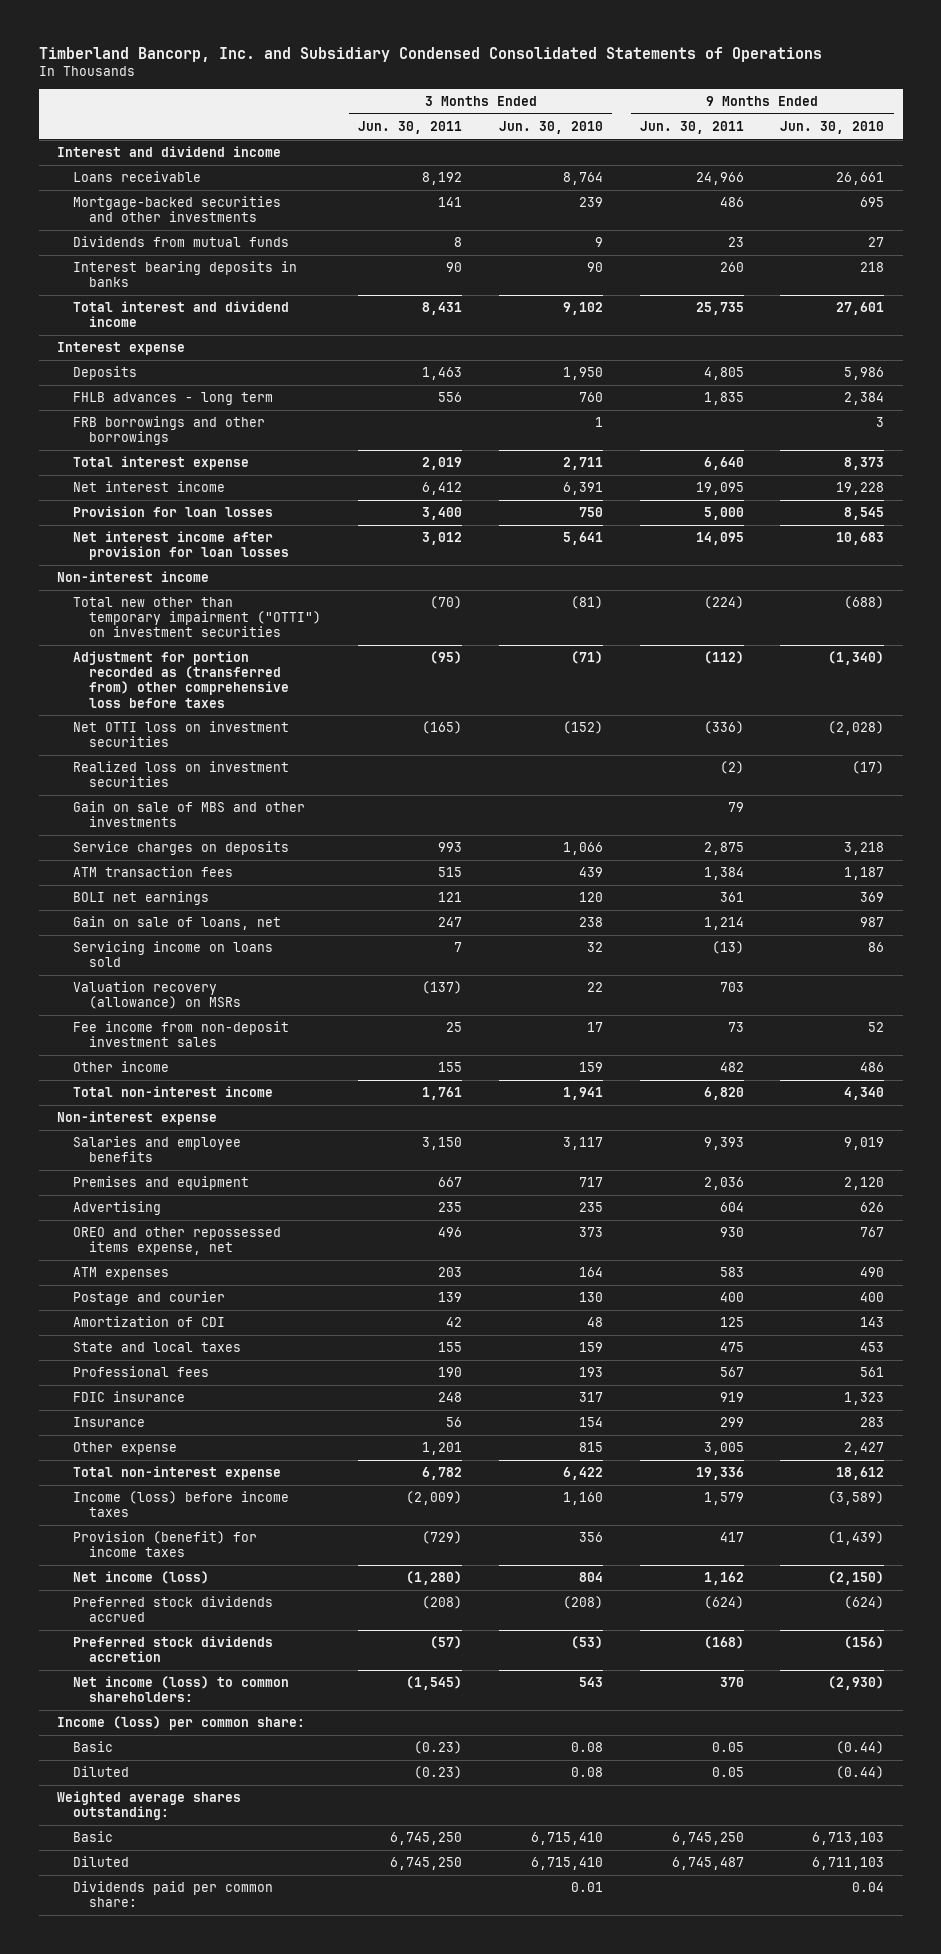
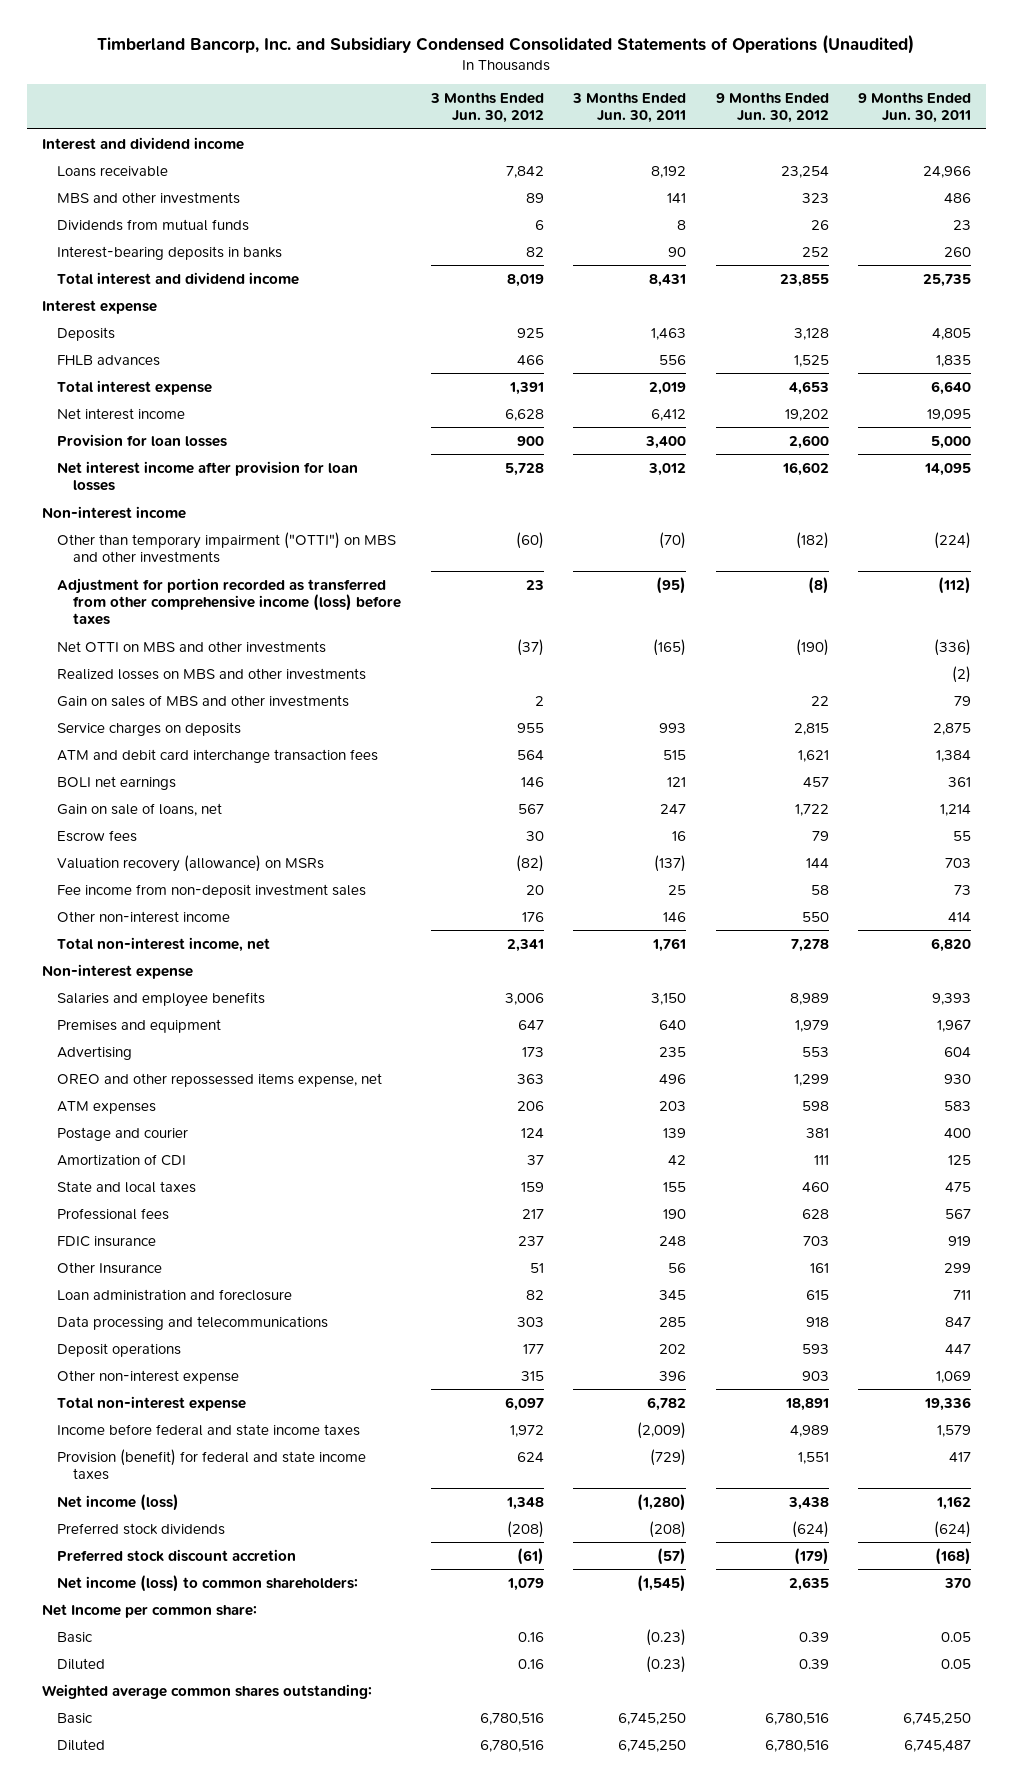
- Timberland Bancorp, Inc. and Subsidiary Condensed Consolidated Statements of Operations
+ Timberland Bancorp, Inc. and Subsidiary Condensed Consolidated Statements of Operations (Unaudited)
- | 3 Months Ended Jun. 30, 2011 | 3 Months Ended Jun. 30, 2010 | 9 Months Ended Jun. 30, 2011 | 9 Months Ended Jun. 30, 2010
+ | 3 Months Ended Jun. 30, 2012 | 3 Months Ended Jun. 30, 2011 | 9 Months Ended Jun. 30, 2012 | 9 Months Ended Jun. 30, 2011
- Mortgage-backed securities and other investments | 141 | 239 | 486 | 695
+ MBS and other investments | 89 | 141 | 323 | 486
- Interest bearing deposits in banks | 90 | 90 | 260 | 218
+ Interest-bearing deposits in banks | 82 | 90 | 252 | 260
- FHLB advances - long term | 556 | 760 | 1,835 | 2,384
- FRB borrowings and other borrowings | | 1 | | 3
+ FHLB advances | 466 | 556 | 1,525 | 1,835
- Total new other than temporary impairment ("OTTI") on investment securities | (70) | (81) | (224) | (688)
- Adjustment for portion recorded as (transferred from) other comprehensive loss before taxes | (95) | (71) | (112) | (1,340)
- Net OTTI loss on investment securities | (165) | (152) | (336) | (2,028)
- Realized loss on investment securities | | | (2) | (17)
- Gain on sale of MBS and other investments | | | 79 |
+ Other than temporary impairment ("OTTI") on MBS and other investments | (60) | (70) | (182) | (224)
+ Adjustment for portion recorded as transferred from other comprehensive income (loss) before taxes | 23 | (95) | (8) | (112)
+ Net OTTI on MBS and other investments | (37) | (165) | (190) | (336)
+ Realized losses on MBS and other investments | | | | (2)
+ Gain on sales of MBS and other investments | 2 | | 22 | 79
- ATM transaction fees | 515 | 439 | 1,384 | 1,187
+ ATM and debit card interchange transaction fees | 564 | 515 | 1,621 | 1,384
- Servicing income on loans sold | 7 | 32 | (13) | 86
+ Escrow fees | 30 | 16 | 79 | 55
- Other income | 155 | 159 | 482 | 486
- Total non-interest income | 1,761 | 1,941 | 6,820 | 4,340
+ Other non-interest income | 176 | 146 | 550 | 414
+ Total non-interest income, net | 2,341 | 1,761 | 7,278 | 6,820
- Premises and equipment | 667 | 717 | 2,036 | 2,120
+ Premises and equipment | 647 | 640 | 1,979 | 1,967
- Insurance | 56 | 154 | 299 | 283
- Other expense | 1,201 | 815 | 3,005 | 2,427
+ Other Insurance | 51 | 56 | 161 | 299
+ Loan administration and foreclosure | 82 | 345 | 615 | 711
+ Data processing and telecommunications | 303 | 285 | 918 | 847
+ Deposit operations | 177 | 202 | 593 | 447
+ Other non-interest expense | 315 | 396 | 903 | 1,069
- Income (loss) before income taxes | (2,009) | 1,160 | 1,579 | (3,589)
- Provision (benefit) for income taxes | (729) | 356 | 417 | (1,439)
+ Income before federal and state income taxes | 1,972 | (2,009) | 4,989 | 1,579
+ Provision (benefit) for federal and state income taxes | 624 | (729) | 1,551 | 417
- Preferred stock dividends accrued | (208) | (208) | (624) | (624)
- Preferred stock dividends accretion | (57) | (53) | (168) | (156)
+ Preferred stock dividends | (208) | (208) | (624) | (624)
+ Preferred stock discount accretion | (61) | (57) | (179) | (168)
- Income (loss) per common share:
+ Net Income per common share:
- Weighted average shares outstanding:
+ Weighted average common shares outstanding:
- Dividends paid per common share: | | 0.01 | | 0.04

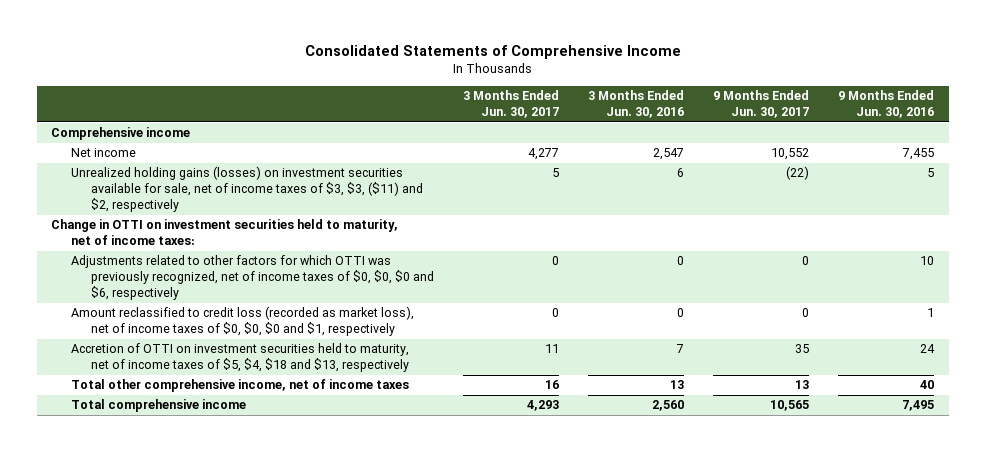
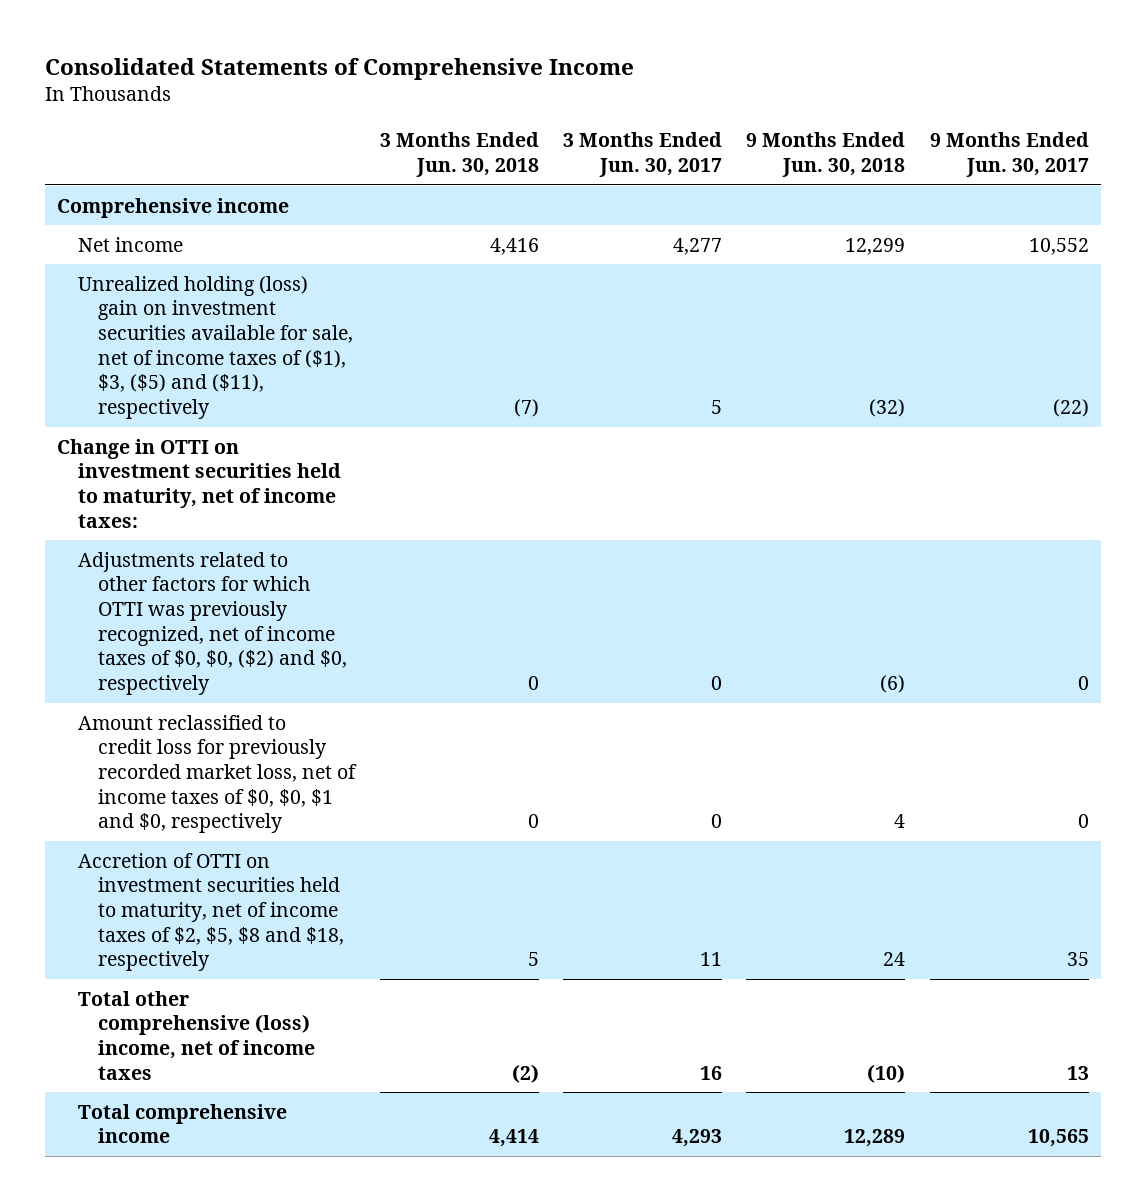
- | 3 Months Ended Jun. 30, 2017 | 3 Months Ended Jun. 30, 2016 | 9 Months Ended Jun. 30, 2017 | 9 Months Ended Jun. 30, 2016
+ | 3 Months Ended Jun. 30, 2018 | 3 Months Ended Jun. 30, 2017 | 9 Months Ended Jun. 30, 2018 | 9 Months Ended Jun. 30, 2017
- Unrealized holding gains (losses) on investment securities available for sale, net of income taxes of $3, $3, ($11) and $2, respectively | 5 | 6 | (22) | 5
+ Unrealized holding (loss) gain on investment securities available for sale, net of income taxes of ($1), $3, ($5) and ($11), respectively | (7) | 5 | (32) | (22)
- Adjustments related to other factors for which OTTI was previously recognized, net of income taxes of $0, $0, $0 and $6, respectively | 0 | 0 | 0 | 10
- Amount reclassified to credit loss (recorded as market loss), net of income taxes of $0, $0, $0 and $1, respectively | 0 | 0 | 0 | 1
- Accretion of OTTI on investment securities held to maturity, net of income taxes of $5, $4, $18 and $13, respectively | 11 | 7 | 35 | 24
- Total other comprehensive income, net of income taxes | 16 | 13 | 13 | 40
+ Adjustments related to other factors for which OTTI was previously recognized, net of income taxes of $0, $0, ($2) and $0, respectively | 0 | 0 | (6) | 0
+ Amount reclassified to credit loss for previously recorded market loss, net of income taxes of $0, $0, $1 and $0, respectively | 0 | 0 | 4 | 0
+ Accretion of OTTI on investment securities held to maturity, net of income taxes of $2, $5, $8 and $18, respectively | 5 | 11 | 24 | 35
+ Total other comprehensive (loss) income, net of income taxes | (2) | 16 | (10) | 13

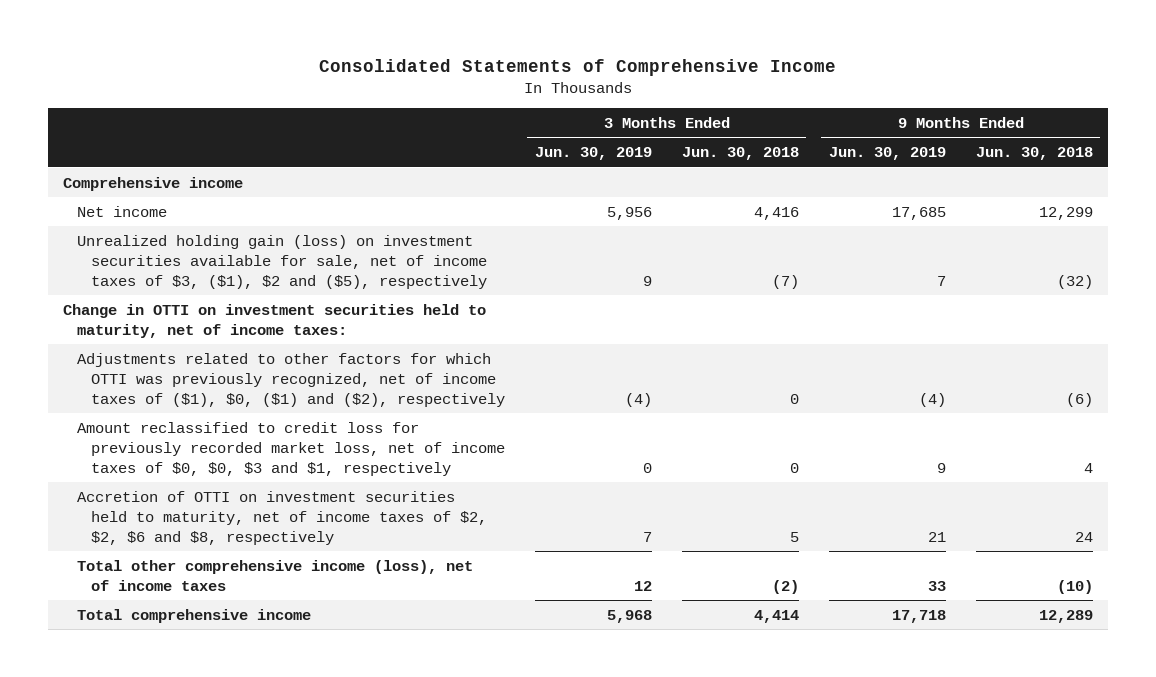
- | 3 Months Ended Jun. 30, 2018 | 3 Months Ended Jun. 30, 2017 | 9 Months Ended Jun. 30, 2018 | 9 Months Ended Jun. 30, 2017
+ | 3 Months Ended Jun. 30, 2019 | 3 Months Ended Jun. 30, 2018 | 9 Months Ended Jun. 30, 2019 | 9 Months Ended Jun. 30, 2018
- Unrealized holding (loss) gain on investment securities available for sale, net of income taxes of ($1), $3, ($5) and ($11), respectively | (7) | 5 | (32) | (22)
+ Unrealized holding gain (loss) on investment securities available for sale, net of income taxes of $3, ($1), $2 and ($5), respectively | 9 | (7) | 7 | (32)
- Adjustments related to other factors for which OTTI was previously recognized, net of income taxes of $0, $0, ($2) and $0, respectively | 0 | 0 | (6) | 0
- Amount reclassified to credit loss for previously recorded market loss, net of income taxes of $0, $0, $1 and $0, respectively | 0 | 0 | 4 | 0
- Accretion of OTTI on investment securities held to maturity, net of income taxes of $2, $5, $8 and $18, respectively | 5 | 11 | 24 | 35
- Total other comprehensive (loss) income, net of income taxes | (2) | 16 | (10) | 13
+ Adjustments related to other factors for which OTTI was previously recognized, net of income taxes of ($1), $0, ($1) and ($2), respectively | (4) | 0 | (4) | (6)
+ Amount reclassified to credit loss for previously recorded market loss, net of income taxes of $0, $0, $3 and $1, respectively | 0 | 0 | 9 | 4
+ Accretion of OTTI on investment securities held to maturity, net of income taxes of $2, $2, $6 and $8, respectively | 7 | 5 | 21 | 24
+ Total other comprehensive income (loss), net of income taxes | 12 | (2) | 33 | (10)

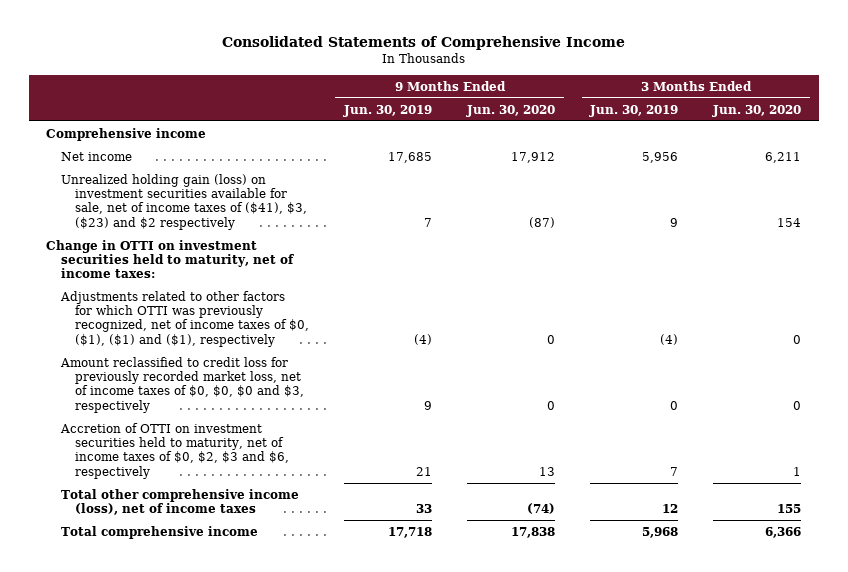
- | 3 Months Ended Jun. 30, 2019 | 3 Months Ended Jun. 30, 2018 | 9 Months Ended Jun. 30, 2019 | 9 Months Ended Jun. 30, 2018
+ | 9 Months Ended Jun. 30, 2019 | 9 Months Ended Jun. 30, 2020 | 3 Months Ended Jun. 30, 2019 | 3 Months Ended Jun. 30, 2020
- Unrealized holding gain (loss) on investment securities available for sale, net of income taxes of $3, ($1), $2 and ($5), respectively | 9 | (7) | 7 | (32)
+ Unrealized holding gain (loss) on investment securities available for sale, net of income taxes of ($41), $3, ($23) and $2 respectively | 7 | (87) | 9 | 154
- Adjustments related to other factors for which OTTI was previously recognized, net of income taxes of ($1), $0, ($1) and ($2), respectively | (4) | 0 | (4) | (6)
- Amount reclassified to credit loss for previously recorded market loss, net of income taxes of $0, $0, $3 and $1, respectively | 0 | 0 | 9 | 4
- Accretion of OTTI on investment securities held to maturity, net of income taxes of $2, $2, $6 and $8, respectively | 7 | 5 | 21 | 24
+ Adjustments related to other factors for which OTTI was previously recognized, net of income taxes of $0, ($1), ($1) and ($1), respectively | (4) | 0 | (4) | 0
+ Amount reclassified to credit loss for previously recorded market loss, net of income taxes of $0, $0, $0 and $3, respectively | 9 | 0 | 0 | 0
+ Accretion of OTTI on investment securities held to maturity, net of income taxes of $0, $2, $3 and $6, respectively | 21 | 13 | 7 | 1

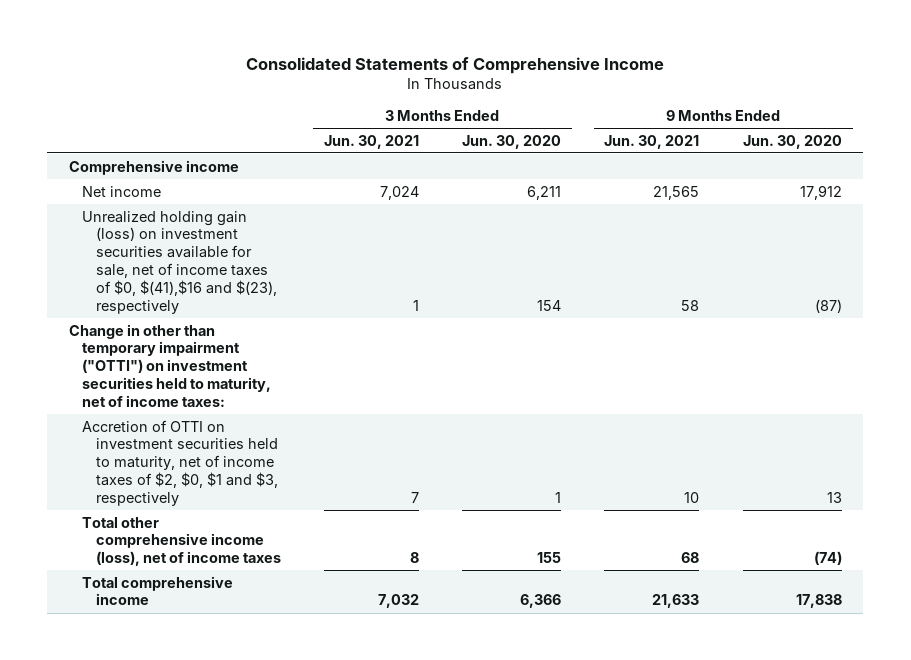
- | 9 Months Ended Jun. 30, 2019 | 9 Months Ended Jun. 30, 2020 | 3 Months Ended Jun. 30, 2019 | 3 Months Ended Jun. 30, 2020
+ | 3 Months Ended Jun. 30, 2021 | 3 Months Ended Jun. 30, 2020 | 9 Months Ended Jun. 30, 2021 | 9 Months Ended Jun. 30, 2020
- Unrealized holding gain (loss) on investment securities available for sale, net of income taxes of ($41), $3, ($23) and $2 respectively | 7 | (87) | 9 | 154
- Change in OTTI on investment securities held to maturity, net of income taxes:
- Adjustments related to other factors for which OTTI was previously recognized, net of income taxes of $0, ($1), ($1) and ($1), respectively | (4) | 0 | (4) | 0
- Amount reclassified to credit loss for previously recorded market loss, net of income taxes of $0, $0, $0 and $3, respectively | 9 | 0 | 0 | 0
- Accretion of OTTI on investment securities held to maturity, net of income taxes of $0, $2, $3 and $6, respectively | 21 | 13 | 7 | 1
+ Unrealized holding gain (loss) on investment securities available for sale, net of income taxes of $0, $(41),$16 and $(23), respectively | 1 | 154 | 58 | (87)
+ Change in other than temporary impairment ("OTTI") on investment securities held to maturity, net of income taxes:
+ Accretion of OTTI on investment securities held to maturity, net of income taxes of $2, $0, $1 and $3, respectively | 7 | 1 | 10 | 13

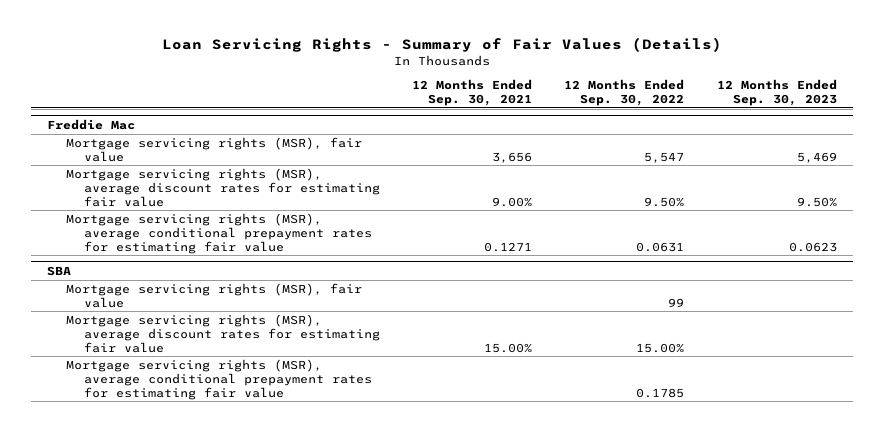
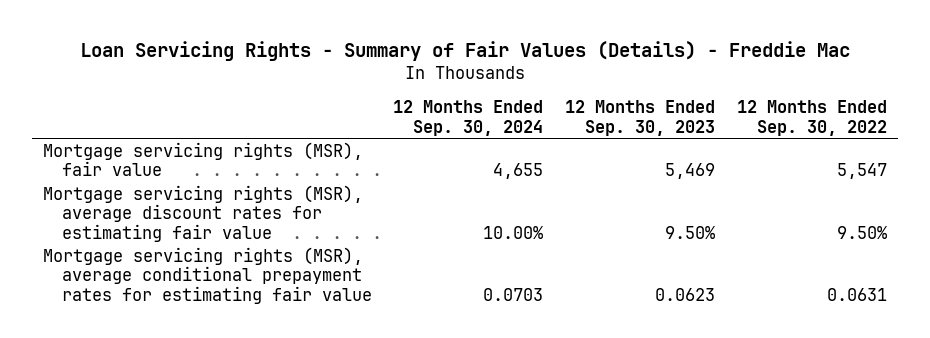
- Loan Servicing Rights - Summary of Fair Values (Details)
+ Loan Servicing Rights - Summary of Fair Values (Details) - Freddie Mac
- | 12 Months Ended Sep. 30, 2021 | 12 Months Ended Sep. 30, 2022 | 12 Months Ended Sep. 30, 2023
+ | 12 Months Ended Sep. 30, 2024 | 12 Months Ended Sep. 30, 2023 | 12 Months Ended Sep. 30, 2022
- Freddie Mac
- SBA
- Mortgage servicing rights (MSR), fair value | | 99 |
- Mortgage servicing rights (MSR), average discount rates for estimating fair value | 15.00% | 15.00% |
- Mortgage servicing rights (MSR), average conditional prepayment rates for estimating fair value | | 0.1785 |

